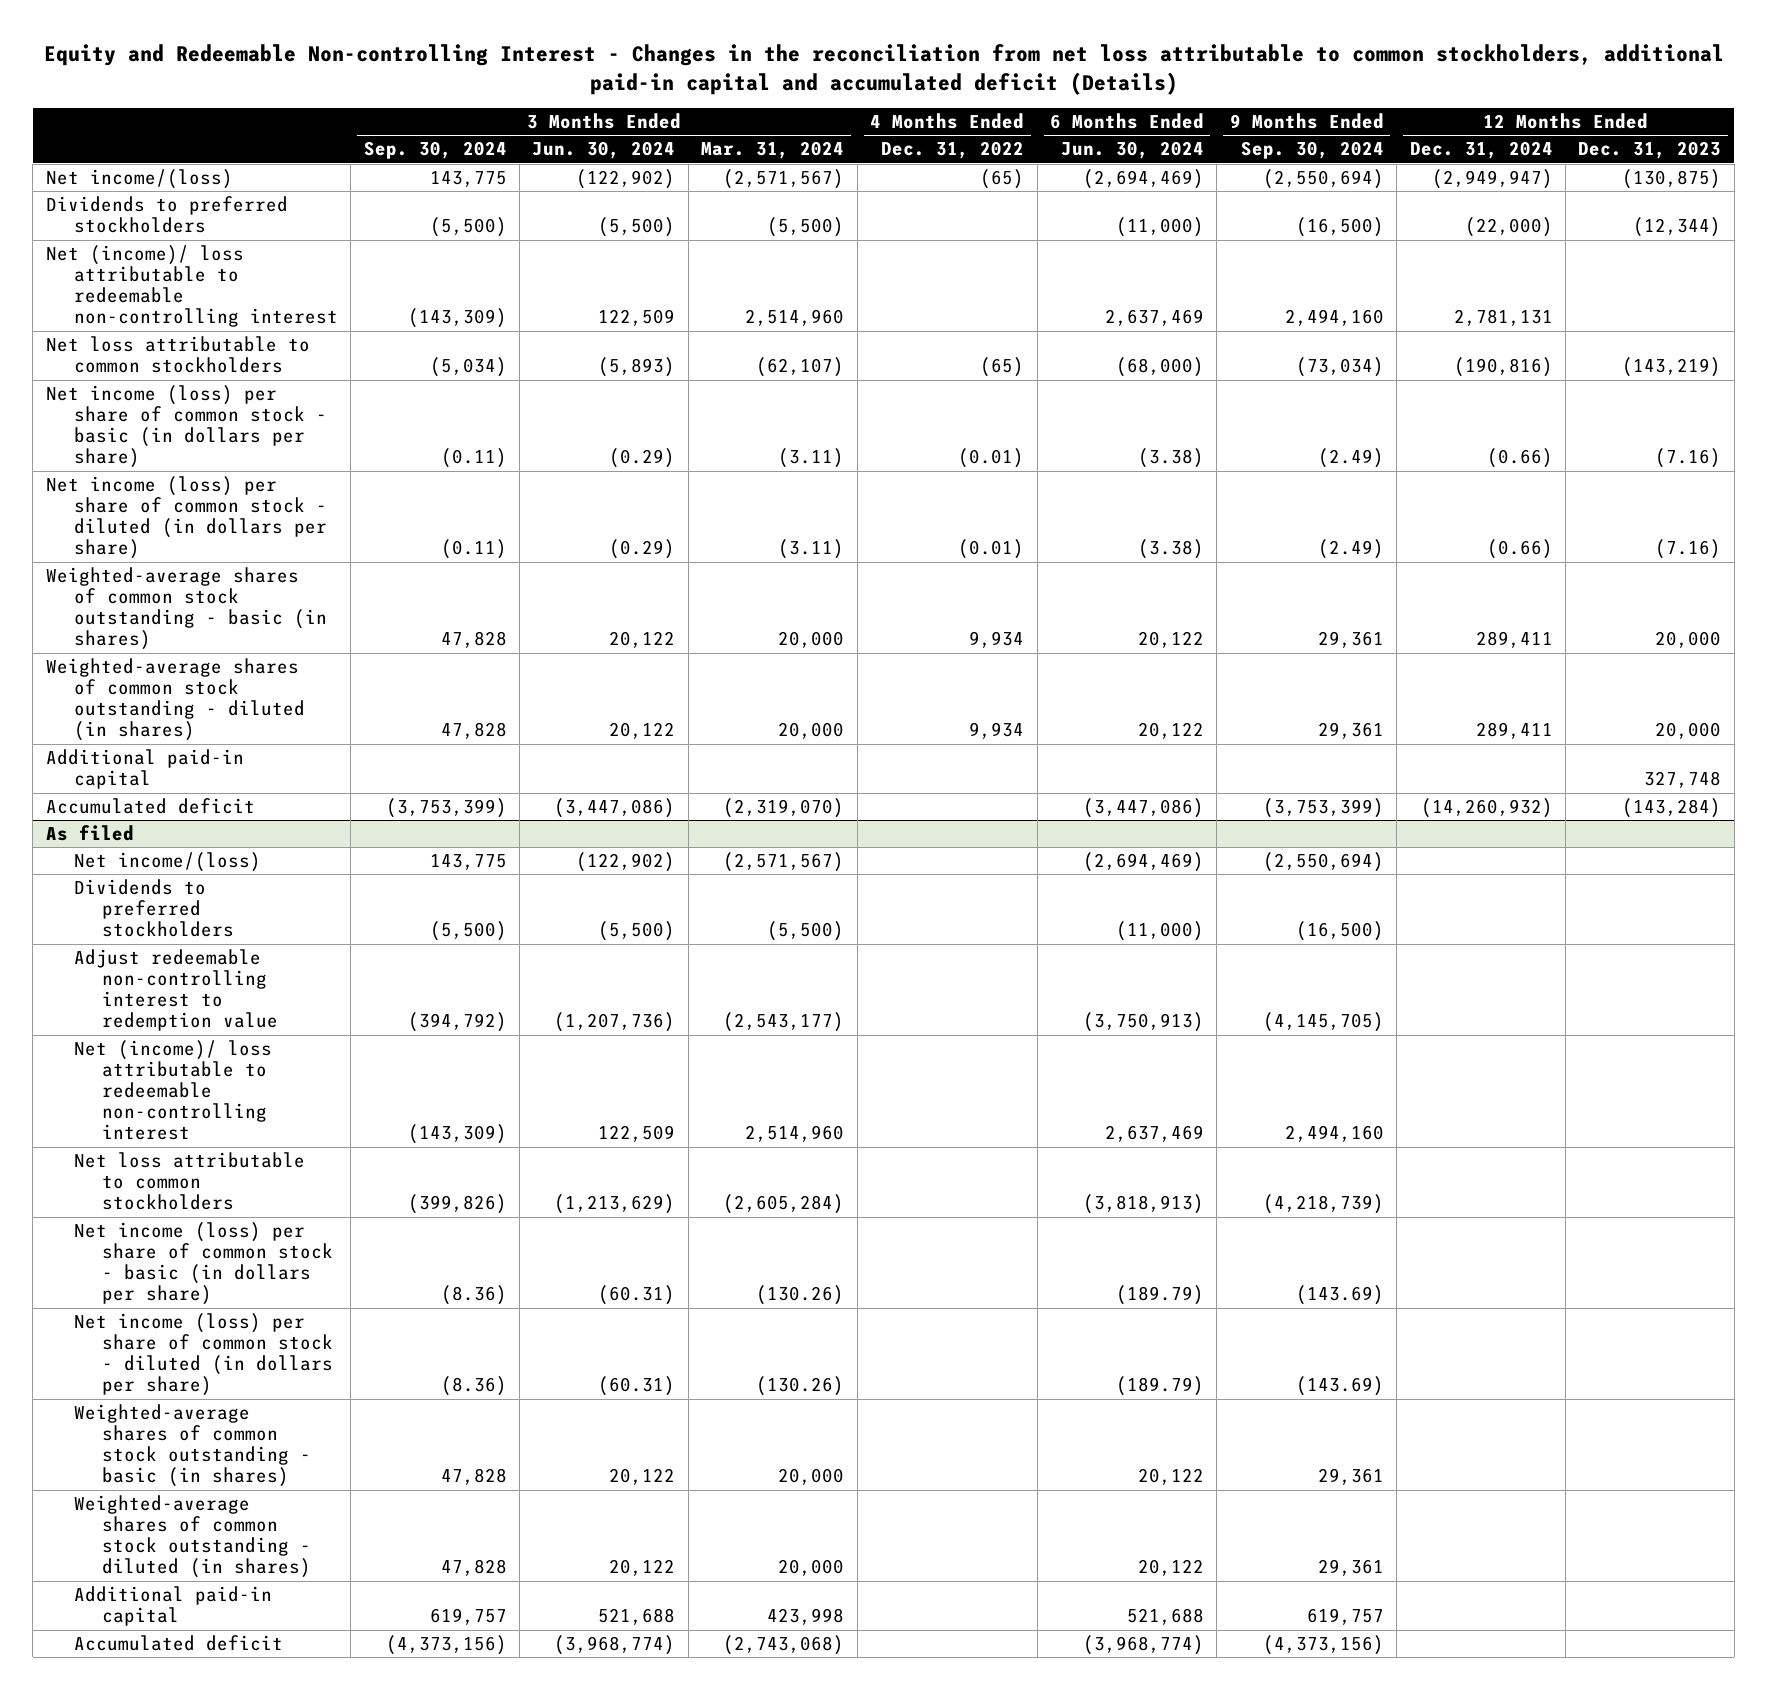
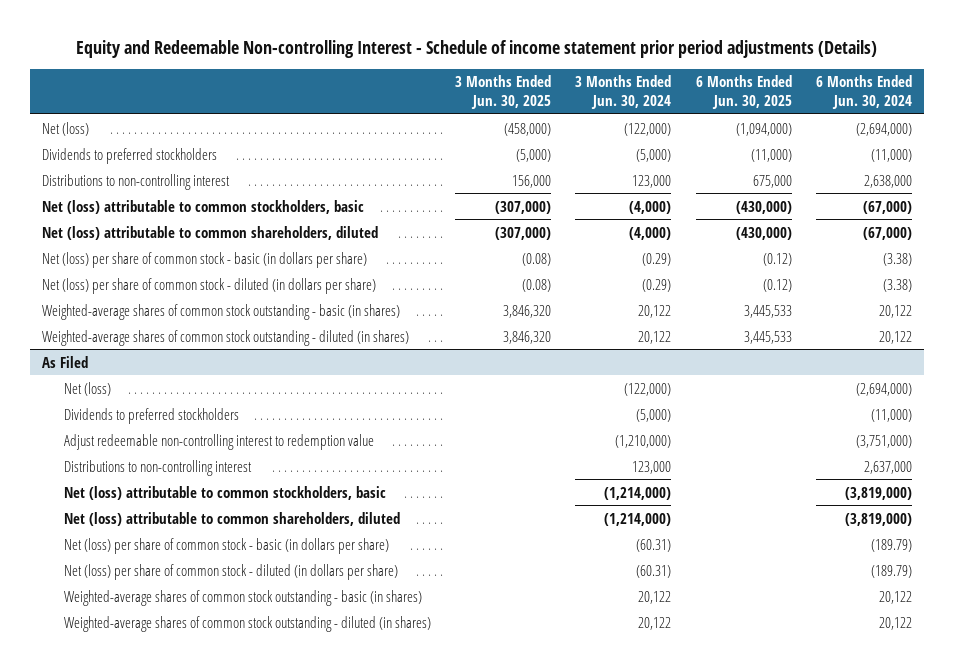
- Equity and Redeemable Non-controlling Interest - Changes in the reconciliation from net loss attributable to common stockholders, additional paid-in capital and accumulated deficit (Details)
+ Equity and Redeemable Non-controlling Interest - Schedule of income statement prior period adjustments (Details)
- | 3 Months Ended Sep. 30, 2024 | 3 Months Ended Jun. 30, 2024 | 3 Months Ended Mar. 31, 2024 | 4 Months Ended Dec. 31, 2022 | 6 Months Ended Jun. 30, 2024 | 9 Months Ended Sep. 30, 2024 | 12 Months Ended Dec. 31, 2024 | 12 Months Ended Dec. 31, 2023
+ | 3 Months Ended Jun. 30, 2025 | 3 Months Ended Jun. 30, 2024 | 6 Months Ended Jun. 30, 2025 | 6 Months Ended Jun. 30, 2024
- Net income/(loss) | 143,775 | (122,902) | (2,571,567) | (65) | (2,694,469) | (2,550,694) | (2,949,947) | (130,875)
- Dividends to preferred stockholders | (5,500) | (5,500) | (5,500) | | (11,000) | (16,500) | (22,000) | (12,344)
- Net (income)/ loss attributable to redeemable non-controlling interest | (143,309) | 122,509 | 2,514,960 | | 2,637,469 | 2,494,160 | 2,781,131 |
- Net loss attributable to common stockholders | (5,034) | (5,893) | (62,107) | (65) | (68,000) | (73,034) | (190,816) | (143,219)
- Net income (loss) per share of common stock - basic (in dollars per share) | (0.11) | (0.29) | (3.11) | (0.01) | (3.38) | (2.49) | (0.66) | (7.16)
- Net income (loss) per share of common stock - diluted (in dollars per share) | (0.11) | (0.29) | (3.11) | (0.01) | (3.38) | (2.49) | (0.66) | (7.16)
+ Net (loss) | (458,000) | (122,000) | (1,094,000) | (2,694,000)
+ Dividends to preferred stockholders | (5,000) | (5,000) | (11,000) | (11,000)
+ Distributions to non-controlling interest | 156,000 | 123,000 | 675,000 | 2,638,000
+ Net (loss) attributable to common stockholders, basic | (307,000) | (4,000) | (430,000) | (67,000)
+ Net (loss) attributable to common shareholders, diluted | (307,000) | (4,000) | (430,000) | (67,000)
+ Net (loss) per share of common stock - basic (in dollars per share) | (0.08) | (0.29) | (0.12) | (3.38)
+ Net (loss) per share of common stock - diluted (in dollars per share) | (0.08) | (0.29) | (0.12) | (3.38)
- Additional paid-in capital | | | | | | | | 327,748
- Accumulated deficit | (3,753,399) | (3,447,086) | (2,319,070) | | (3,447,086) | (3,753,399) | (14,260,932) | (143,284)
- As filed
- Net income/(loss) | 143,775 | (122,902) | (2,571,567) | | (2,694,469) | (2,550,694) | |
- Dividends to preferred stockholders | (5,500) | (5,500) | (5,500) | | (11,000) | (16,500) | |
- Adjust redeemable non-controlling interest to redemption value | (394,792) | (1,207,736) | (2,543,177) | | (3,750,913) | (4,145,705) | |
- Net (income)/ loss attributable to redeemable non-controlling interest | (143,309) | 122,509 | 2,514,960 | | 2,637,469 | 2,494,160 | |
- Net loss attributable to common stockholders | (399,826) | (1,213,629) | (2,605,284) | | (3,818,913) | (4,218,739) | |
- Net income (loss) per share of common stock - basic (in dollars per share) | (8.36) | (60.31) | (130.26) | | (189.79) | (143.69) | |
- Net income (loss) per share of common stock - diluted (in dollars per share) | (8.36) | (60.31) | (130.26) | | (189.79) | (143.69) | |
+ As Filed
+ Net (loss) | | (122,000) | | (2,694,000)
+ Dividends to preferred stockholders | | (5,000) | | (11,000)
+ Adjust redeemable non-controlling interest to redemption value | | (1,210,000) | | (3,751,000)
+ Distributions to non-controlling interest | | 123,000 | | 2,637,000
+ Net (loss) attributable to common stockholders, basic | | (1,214,000) | | (3,819,000)
+ Net (loss) attributable to common shareholders, diluted | | (1,214,000) | | (3,819,000)
+ Net (loss) per share of common stock - basic (in dollars per share) | | (60.31) | | (189.79)
+ Net (loss) per share of common stock - diluted (in dollars per share) | | (60.31) | | (189.79)
- Additional paid-in capital | 619,757 | 521,688 | 423,998 | | 521,688 | 619,757 | |
- Accumulated deficit | (4,373,156) | (3,968,774) | (2,743,068) | | (3,968,774) | (4,373,156) | |

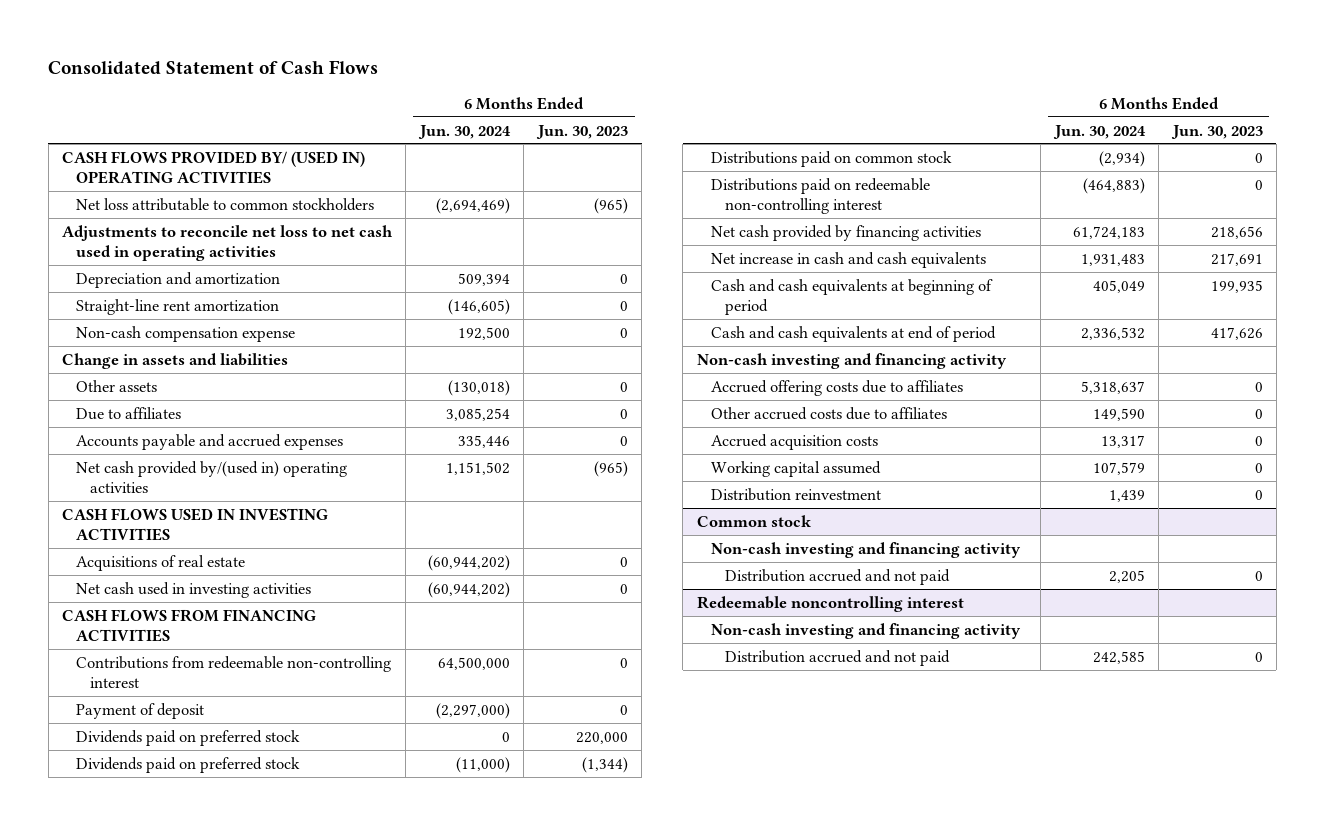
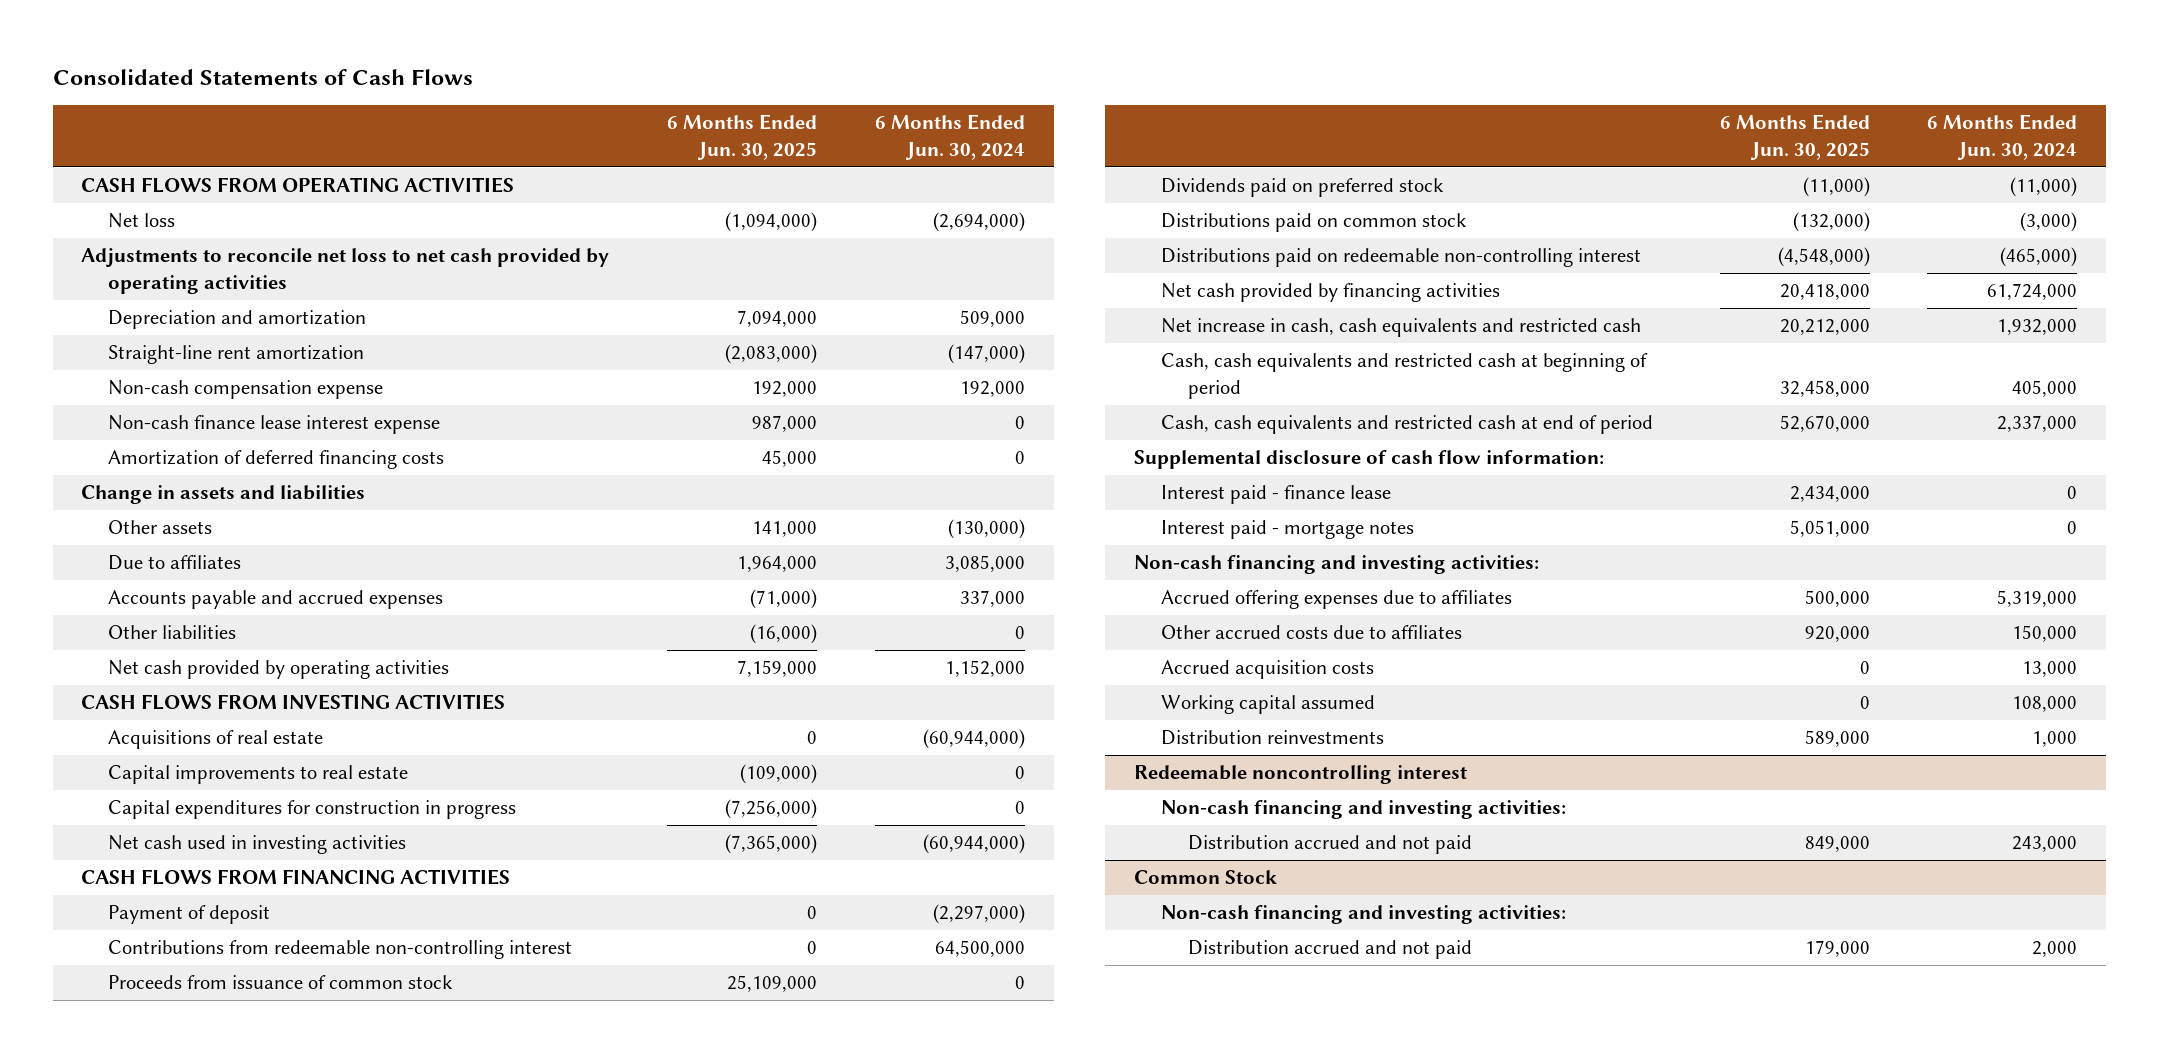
- Consolidated Statement of Cash Flows
+ Consolidated Statements of Cash Flows
- | 6 Months Ended Jun. 30, 2024 | 6 Months Ended Jun. 30, 2023
+ | 6 Months Ended Jun. 30, 2025 | 6 Months Ended Jun. 30, 2024
- CASH FLOWS PROVIDED BY/ (USED IN) OPERATING ACTIVITIES
- Net loss attributable to common stockholders | (2,694,469) | (965)
- Adjustments to reconcile net loss to net cash used in operating activities
- Depreciation and amortization | 509,394 | 0
- Straight-line rent amortization | (146,605) | 0
- Non-cash compensation expense | 192,500 | 0
+ CASH FLOWS FROM OPERATING ACTIVITIES
+ Net loss | (1,094,000) | (2,694,000)
+ Adjustments to reconcile net loss to net cash provided by operating activities
+ Depreciation and amortization | 7,094,000 | 509,000
+ Straight-line rent amortization | (2,083,000) | (147,000)
+ Non-cash compensation expense | 192,000 | 192,000
+ Non-cash finance lease interest expense | 987,000 | 0
+ Amortization of deferred financing costs | 45,000 | 0
- Other assets | (130,018) | 0
- Due to affiliates | 3,085,254 | 0
- Accounts payable and accrued expenses | 335,446 | 0
- Net cash provided by/(used in) operating activities | 1,151,502 | (965)
- CASH FLOWS USED IN INVESTING ACTIVITIES
- Acquisitions of real estate | (60,944,202) | 0
- Net cash used in investing activities | (60,944,202) | 0
+ Other assets | 141,000 | (130,000)
+ Due to affiliates | 1,964,000 | 3,085,000
+ Accounts payable and accrued expenses | (71,000) | 337,000
+ Other liabilities | (16,000) | 0
+ Net cash provided by operating activities | 7,159,000 | 1,152,000
+ CASH FLOWS FROM INVESTING ACTIVITIES
+ Acquisitions of real estate | 0 | (60,944,000)
+ Capital improvements to real estate | (109,000) | 0
+ Capital expenditures for construction in progress | (7,256,000) | 0
+ Net cash used in investing activities | (7,365,000) | (60,944,000)
- Dividends paid on preferred stock | 0 | 220,000
moved down: Contributions from redeemable non-controlling interest | 0 | 64,500,000
+ Proceeds from issuance of common stock | 25,109,000 | 0
- Distributions paid on common stock | (2,934) | 0
- Distributions paid on redeemable non-controlling interest | (464,883) | 0
- Net cash provided by financing activities | 61,724,183 | 218,656
- Net increase in cash and cash equivalents | 1,931,483 | 217,691
- Cash and cash equivalents at beginning of period | 405,049 | 199,935
- Cash and cash equivalents at end of period | 2,336,532 | 417,626
- Non-cash investing and financing activity
- Accrued offering costs due to affiliates | 5,318,637 | 0
- Other accrued costs due to affiliates | 149,590 | 0
- Accrued acquisition costs | 13,317 | 0
- Working capital assumed | 107,579 | 0
- Distribution reinvestment | 1,439 | 0
- Common stock
- Non-cash investing and financing activity
- Distribution accrued and not paid | 2,205 | 0
+ Distributions paid on common stock | (132,000) | (3,000)
+ Distributions paid on redeemable non-controlling interest | (4,548,000) | (465,000)
+ Net cash provided by financing activities | 20,418,000 | 61,724,000
+ Net increase in cash, cash equivalents and restricted cash | 20,212,000 | 1,932,000
+ Cash, cash equivalents and restricted cash at beginning of period | 32,458,000 | 405,000
+ Cash, cash equivalents and restricted cash at end of period | 52,670,000 | 2,337,000
+ Supplemental disclosure of cash flow information:
+ Interest paid - finance lease | 2,434,000 | 0
+ Interest paid - mortgage notes | 5,051,000 | 0
+ Non-cash financing and investing activities:
+ Accrued offering expenses due to affiliates | 500,000 | 5,319,000
+ Other accrued costs due to affiliates | 920,000 | 150,000
+ Accrued acquisition costs | 0 | 13,000
+ Working capital assumed | 0 | 108,000
+ Distribution reinvestments | 589,000 | 1,000
@ Redeemable noncontrolling interest
- Non-cash investing and financing activity
- Distribution accrued and not paid | 242,585 | 0
+ Non-cash financing and investing activities:
+ Distribution accrued and not paid | 849,000 | 243,000
+ Common Stock
+ Non-cash financing and investing activities:
+ Distribution accrued and not paid | 179,000 | 2,000

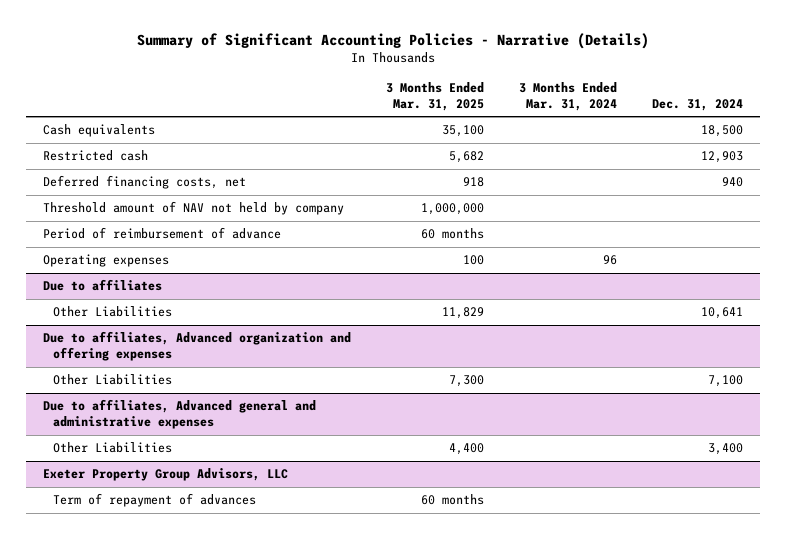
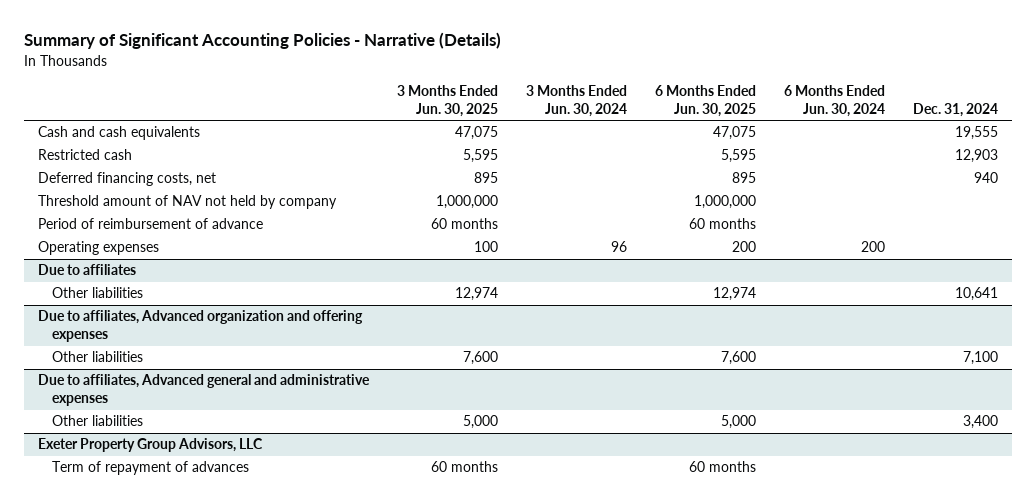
- | 3 Months Ended Mar. 31, 2025 | 3 Months Ended Mar. 31, 2024 | Dec. 31, 2024
+ | 3 Months Ended Jun. 30, 2025 | 3 Months Ended Jun. 30, 2024 | 6 Months Ended Jun. 30, 2025 | 6 Months Ended Jun. 30, 2024 | Dec. 31, 2024
- Cash equivalents | 35,100 | | 18,500
+ Cash and cash equivalents | 47,075 | | 47,075 | | 19,555
@ Due to affiliates
- Other Liabilities | 11,829 | | 10,641
+ Other liabilities | 12,974 | | 12,974 | | 10,641
@ Due to affiliates, Advanced organization and offering expenses
- Other Liabilities | 7,300 | | 7,100
+ Other liabilities | 7,600 | | 7,600 | | 7,100
@ Due to affiliates, Advanced general and administrative expenses
- Other Liabilities | 4,400 | | 3,400
+ Other liabilities | 5,000 | | 5,000 | | 3,400

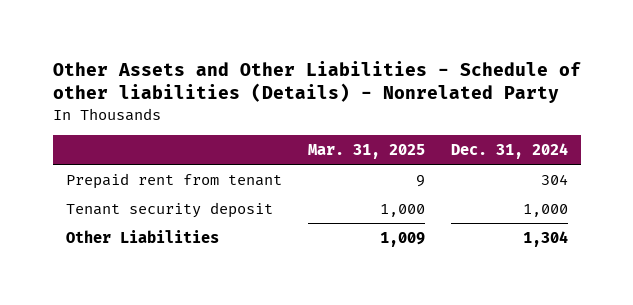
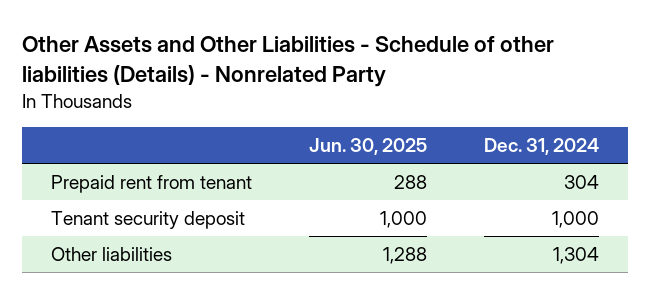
- | Mar. 31, 2025 | Dec. 31, 2024
+ | Jun. 30, 2025 | Dec. 31, 2024
- Other Liabilities | 1,009 | 1,304
+ Other liabilities | 1,288 | 1,304

